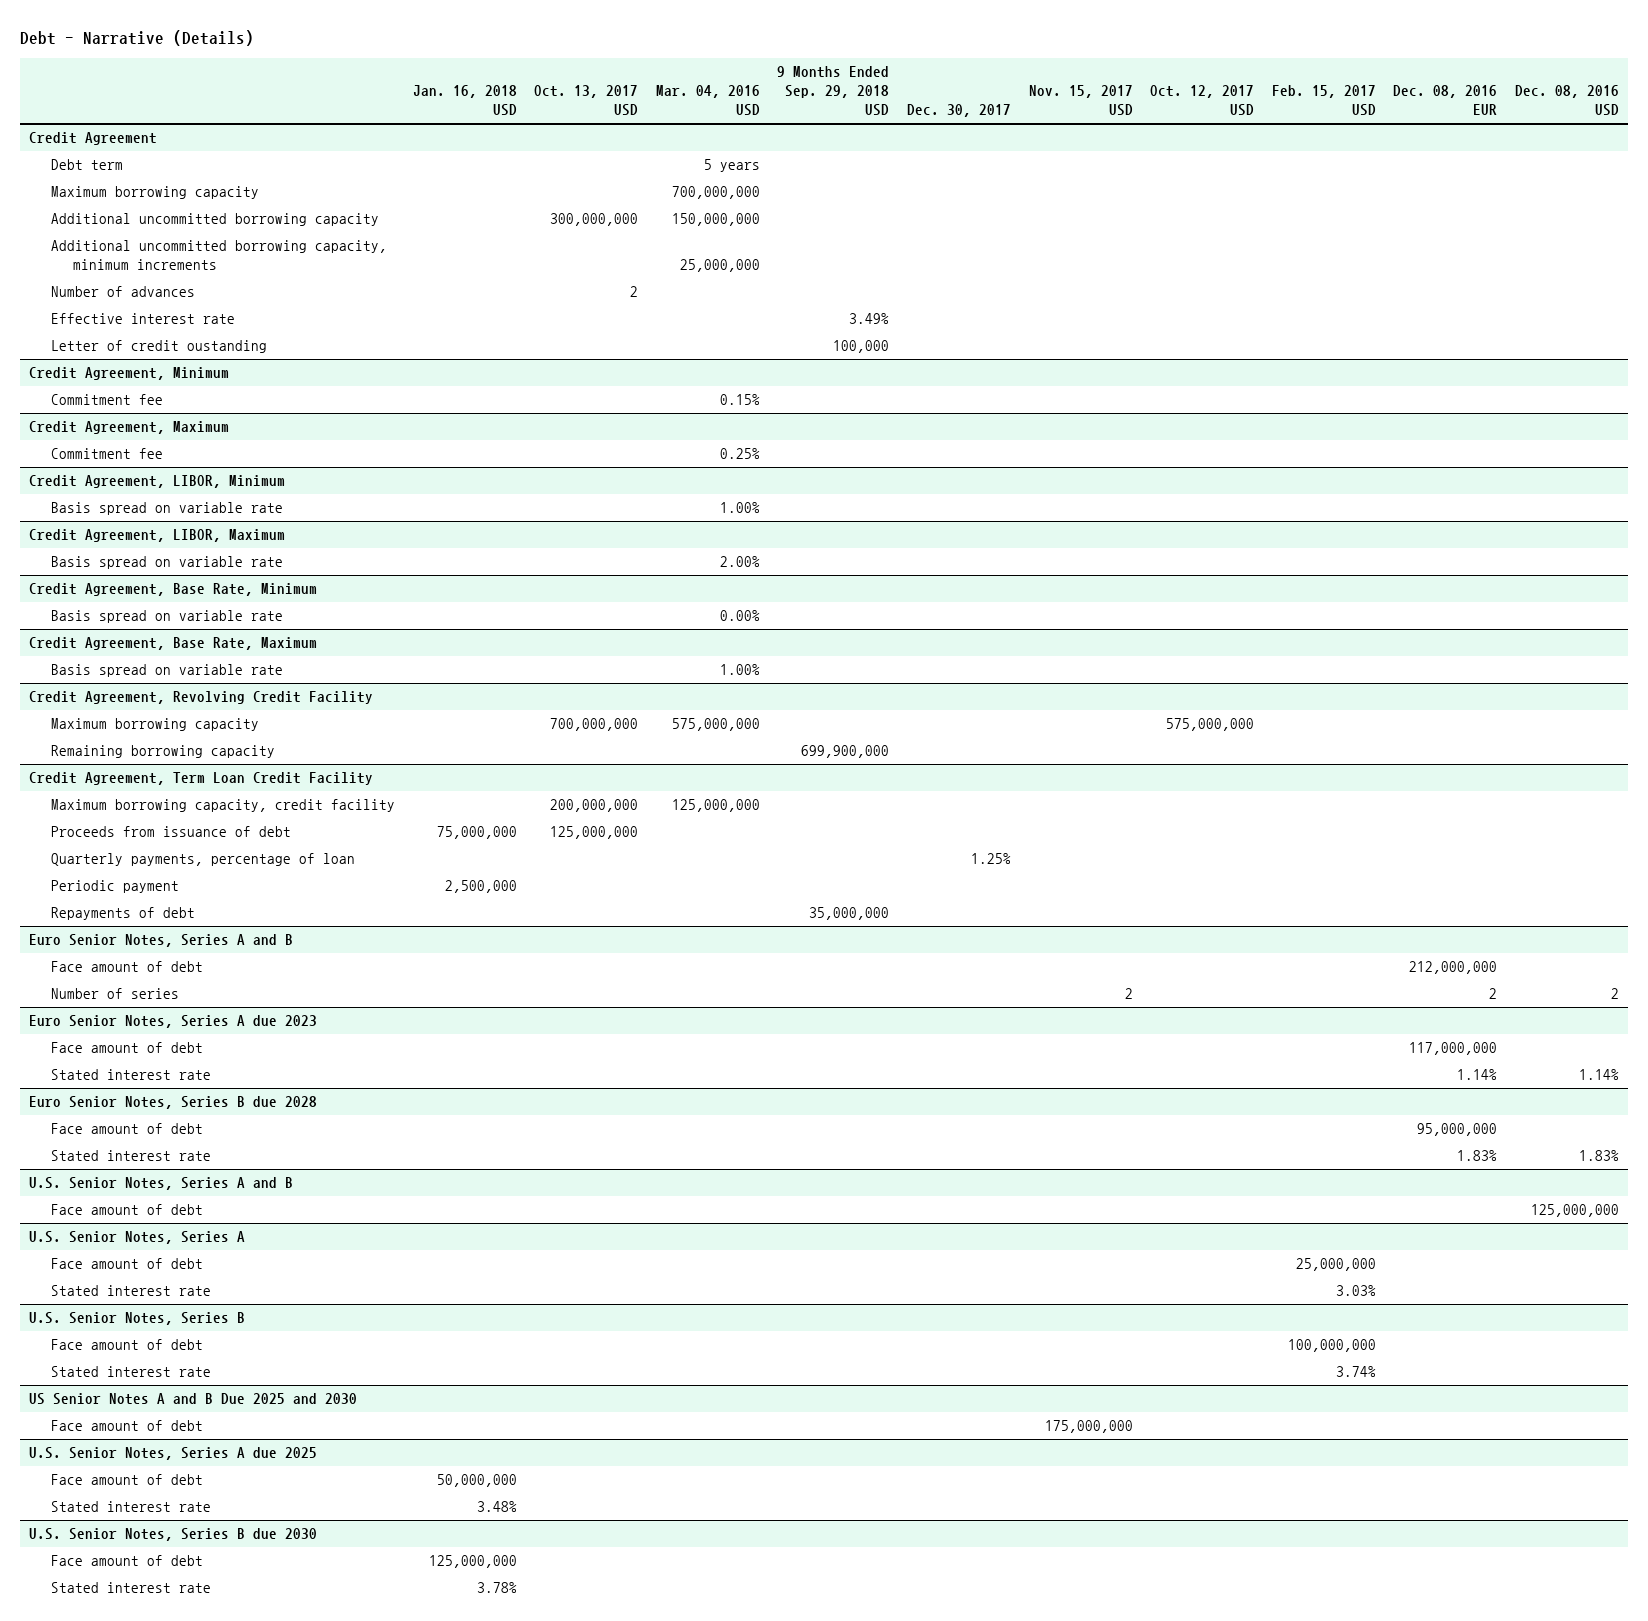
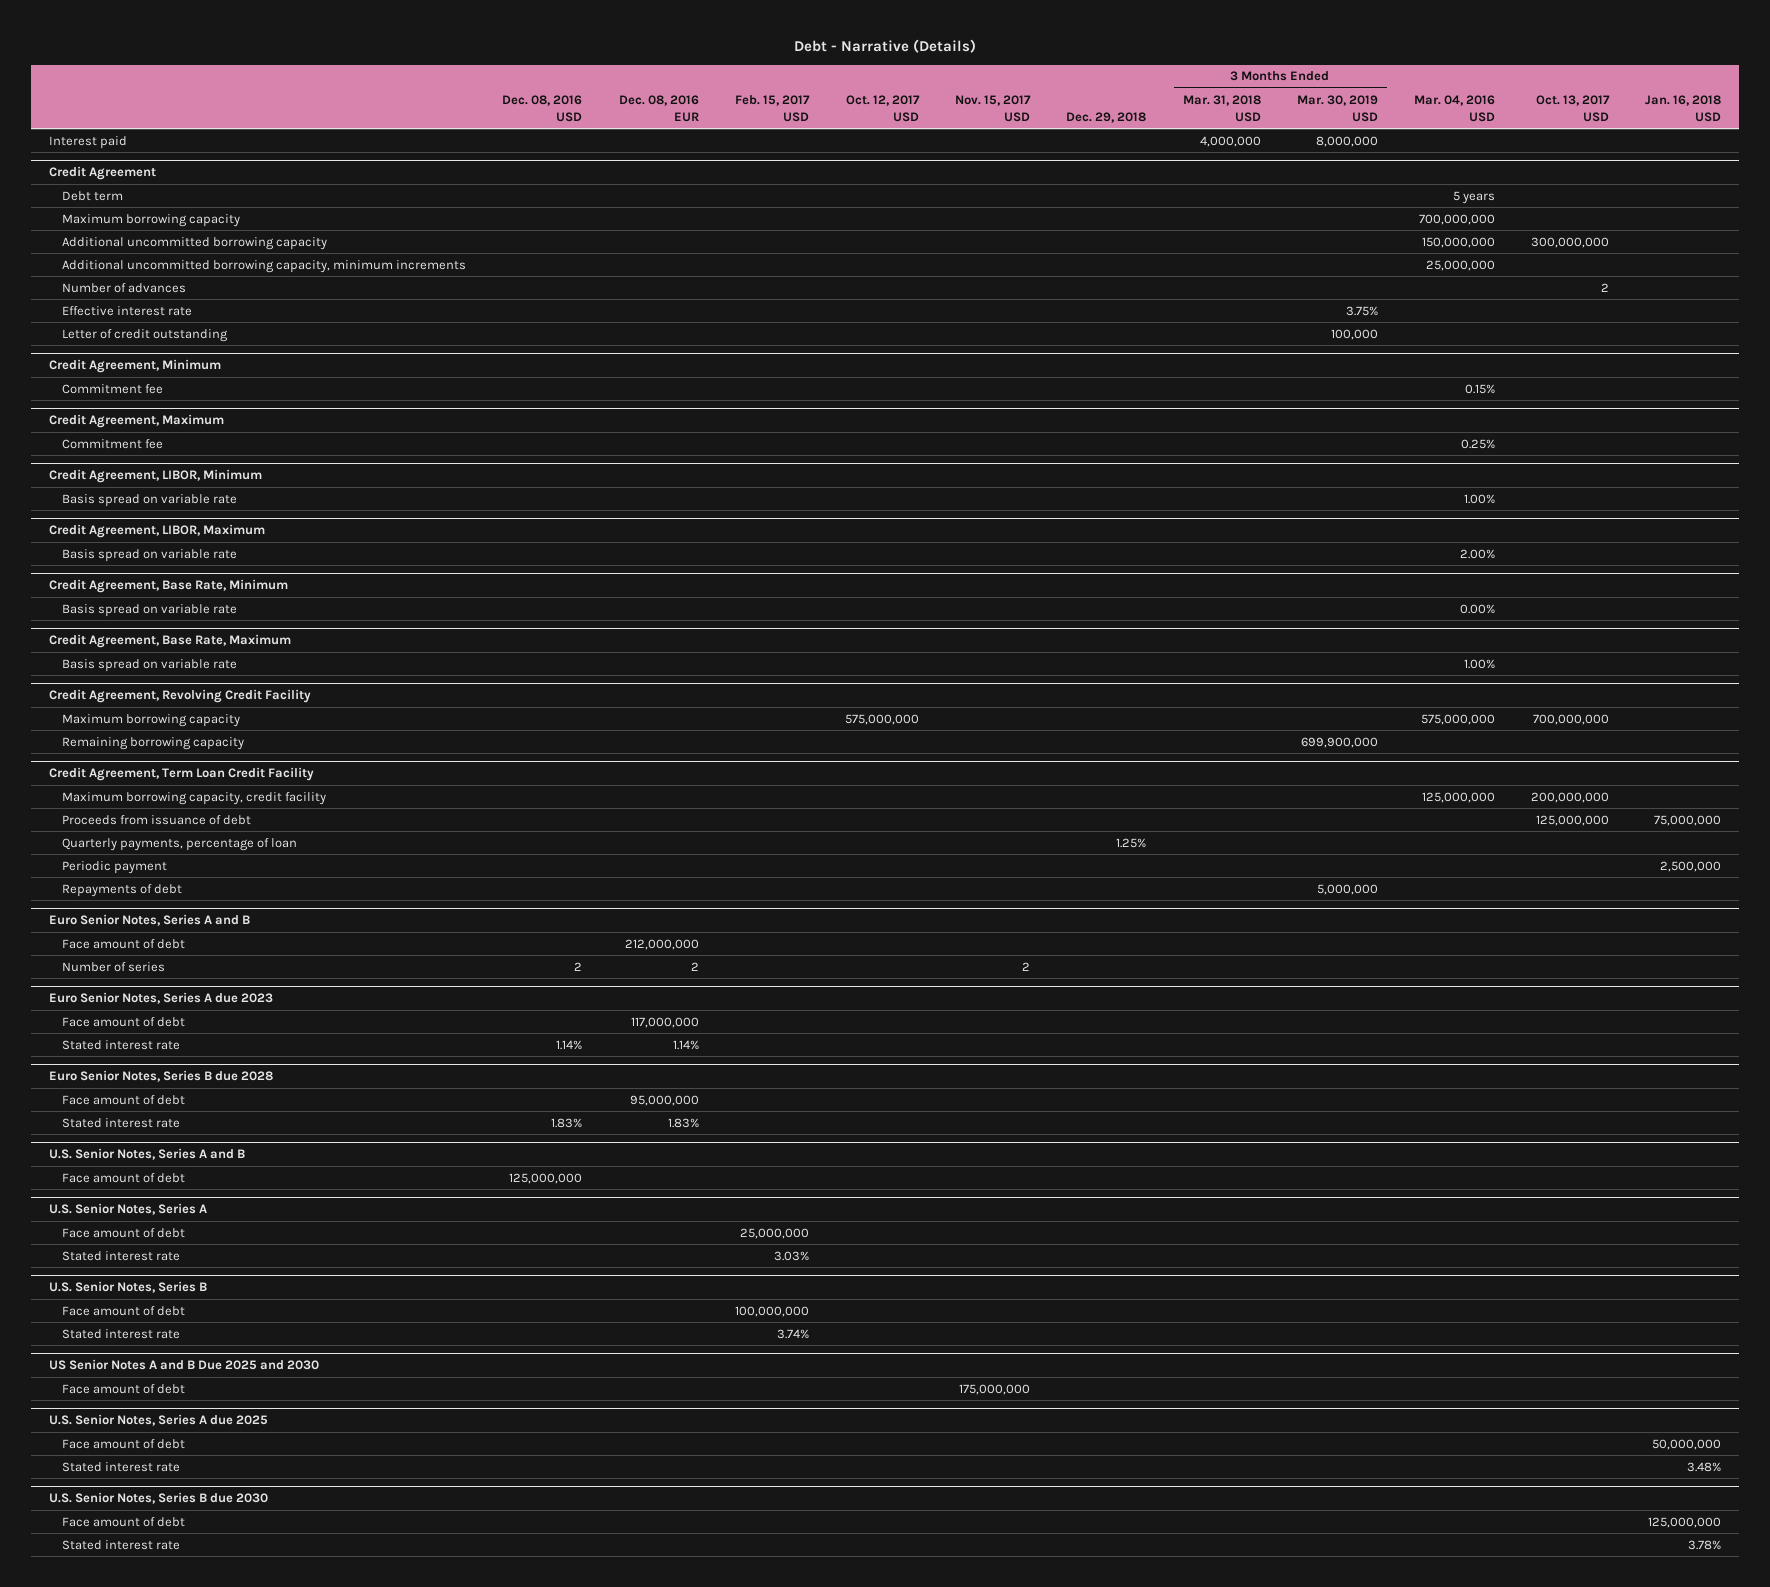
- | Jan. 16, 2018 USD | Oct. 13, 2017 USD | Mar. 04, 2016 USD | 9 Months Ended Sep. 29, 2018 USD | Dec. 30, 2017 | Nov. 15, 2017 USD | Oct. 12, 2017 USD | Feb. 15, 2017 USD | Dec. 08, 2016 EUR | Dec. 08, 2016 USD
+ | Dec. 08, 2016 USD | Dec. 08, 2016 EUR | Feb. 15, 2017 USD | Oct. 12, 2017 USD | Nov. 15, 2017 USD | Dec. 29, 2018 | 3 Months Ended Mar. 31, 2018 USD | 3 Months Ended Mar. 30, 2019 USD | Mar. 04, 2016 USD | Oct. 13, 2017 USD | Jan. 16, 2018 USD
+ Interest paid | | | | | | | 4,000,000 | 8,000,000 | | |
@ Credit Agreement
- Letter of credit oustanding | | | | 100,000 | | | | | |
+ Letter of credit outstanding | | | | | | | | 100,000 | | |

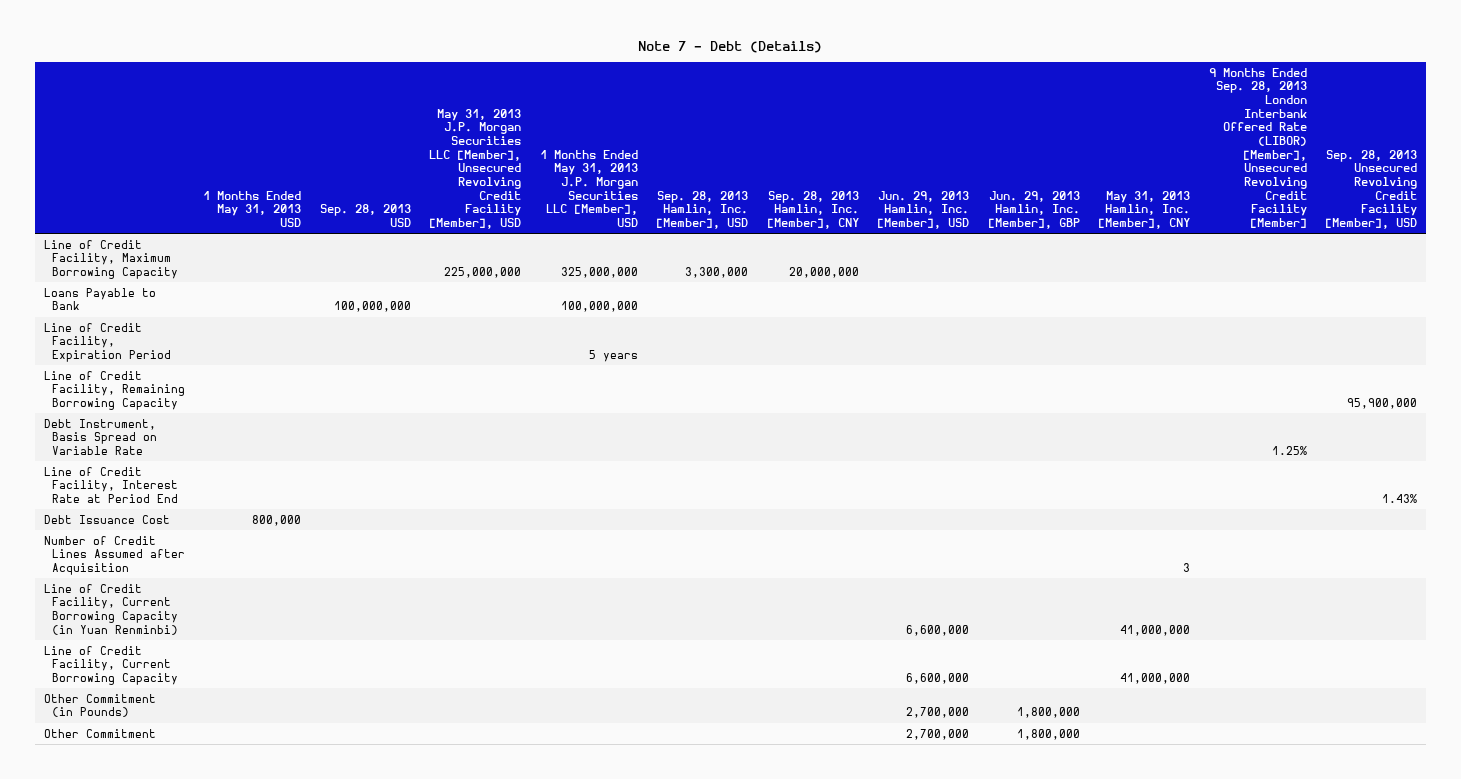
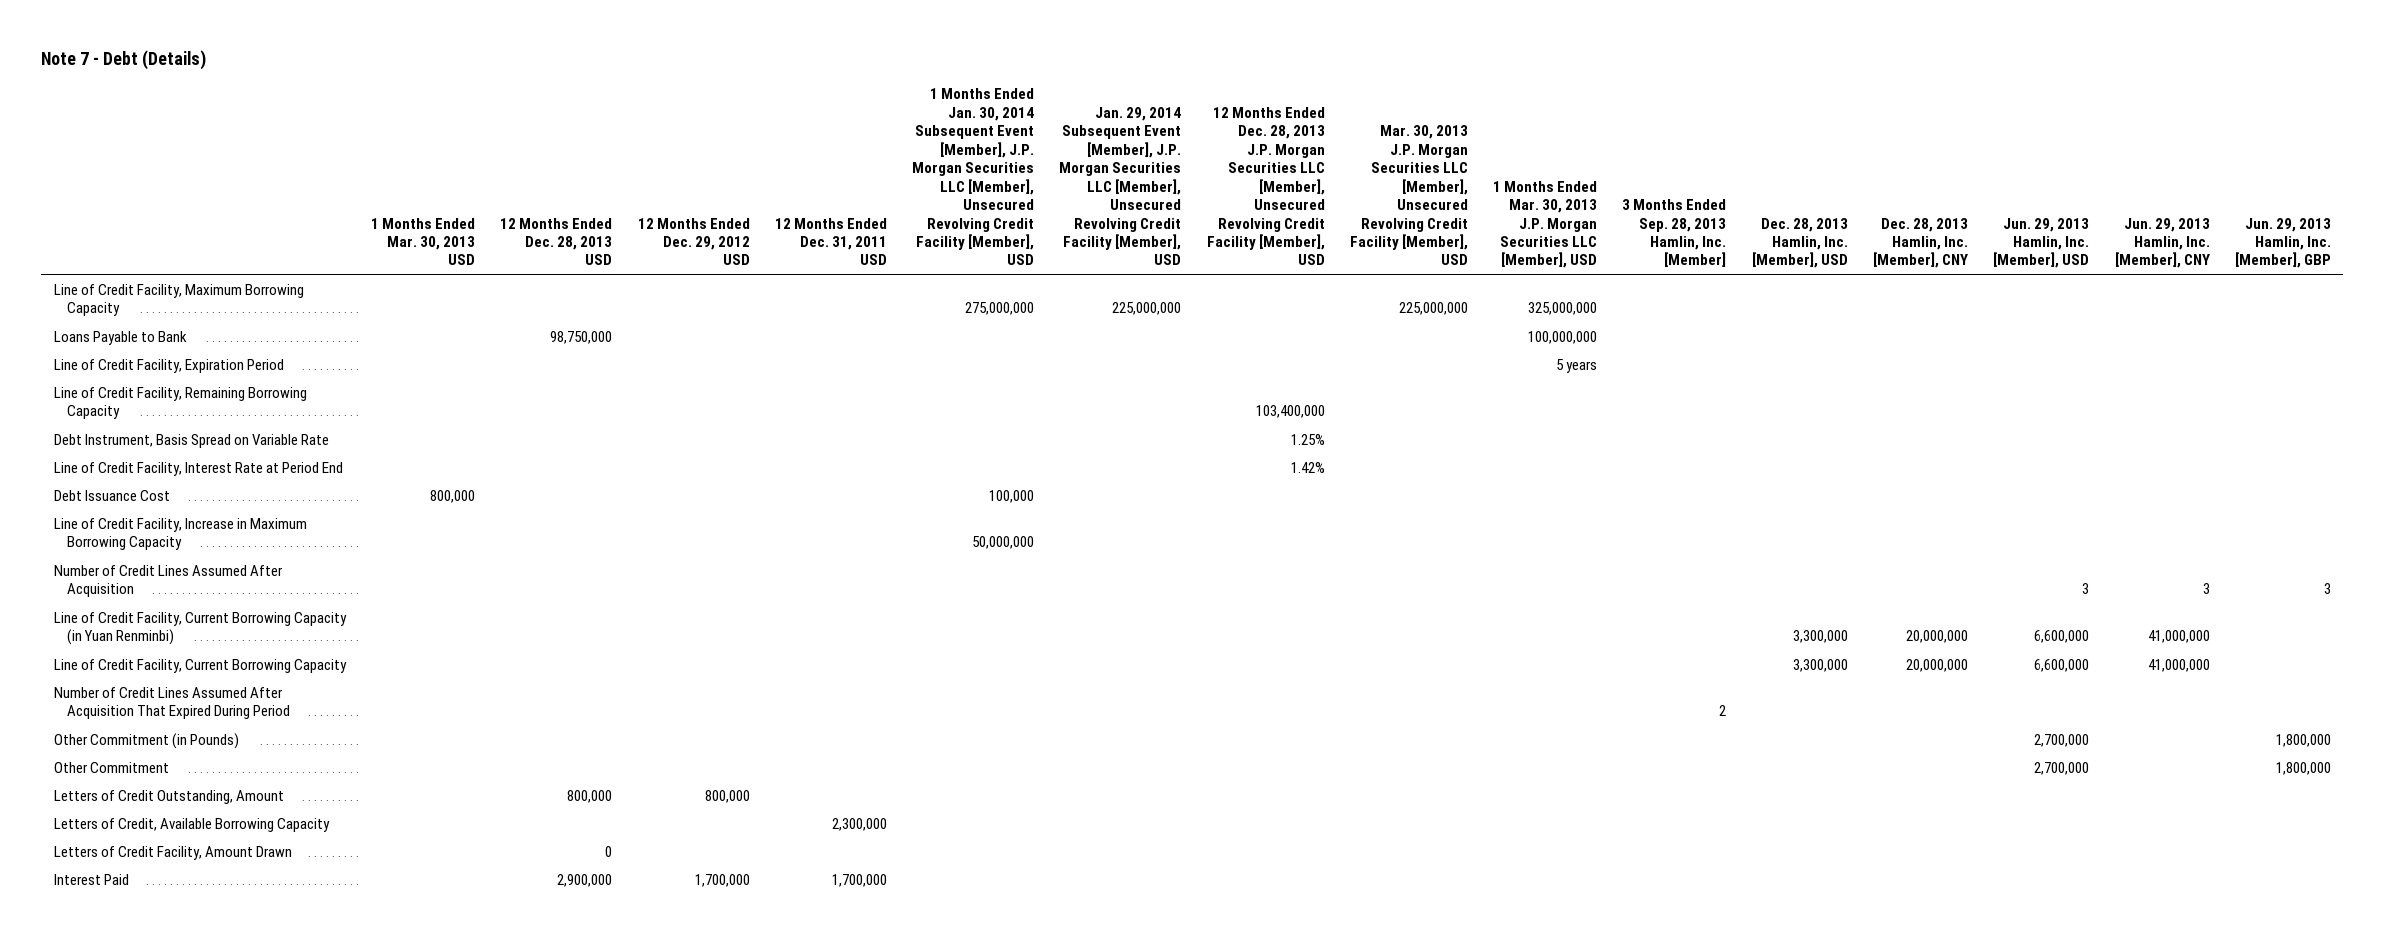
- | 1 Months Ended May 31, 2013 USD | Sep. 28, 2013 USD | May 31, 2013 J.P. Morgan Securities LLC [Member], Unsecured Revolving Credit Facility [Member], USD | 1 Months Ended May 31, 2013 J.P. Morgan Securities LLC [Member], USD | Sep. 28, 2013 Hamlin, Inc. [Member], USD | Sep. 28, 2013 Hamlin, Inc. [Member], CNY | Jun. 29, 2013 Hamlin, Inc. [Member], USD | Jun. 29, 2013 Hamlin, Inc. [Member], GBP | May 31, 2013 Hamlin, Inc. [Member], CNY | 9 Months Ended Sep. 28, 2013 London Interbank Offered Rate (LIBOR) [Member], Unsecured Revolving Credit Facility [Member] | Sep. 28, 2013 Unsecured Revolving Credit Facility [Member], USD
+ | 1 Months Ended Mar. 30, 2013 USD | 12 Months Ended Dec. 28, 2013 USD | 12 Months Ended Dec. 29, 2012 USD | 12 Months Ended Dec. 31, 2011 USD | 1 Months Ended Jan. 30, 2014 Subsequent Event [Member], J.P. Morgan Securities LLC [Member], Unsecured Revolving Credit Facility [Member], USD | Jan. 29, 2014 Subsequent Event [Member], J.P. Morgan Securities LLC [Member], Unsecured Revolving Credit Facility [Member], USD | 12 Months Ended Dec. 28, 2013 J.P. Morgan Securities LLC [Member], Unsecured Revolving Credit Facility [Member], USD | Mar. 30, 2013 J.P. Morgan Securities LLC [Member], Unsecured Revolving Credit Facility [Member], USD | 1 Months Ended Mar. 30, 2013 J.P. Morgan Securities LLC [Member], USD | 3 Months Ended Sep. 28, 2013 Hamlin, Inc. [Member] | Dec. 28, 2013 Hamlin, Inc. [Member], USD | Dec. 28, 2013 Hamlin, Inc. [Member], CNY | Jun. 29, 2013 Hamlin, Inc. [Member], USD | Jun. 29, 2013 Hamlin, Inc. [Member], CNY | Jun. 29, 2013 Hamlin, Inc. [Member], GBP
- Number of Credit Lines Assumed after Acquisition | | | | | | | | | 3 | |
+ Line of Credit Facility, Increase in Maximum Borrowing Capacity | | | | | 50,000,000 | | | | | | | | | |
+ Number of Credit Lines Assumed After Acquisition | | | | | | | | | | | | | 3 | 3 | 3
+ Number of Credit Lines Assumed After Acquisition That Expired During Period | | | | | | | | | | 2 | | | | |
+ Letters of Credit Outstanding, Amount | | 800,000 | 800,000 | | | | | | | | | | | |
+ Letters of Credit, Available Borrowing Capacity | | | | 2,300,000 | | | | | | | | | | |
+ Letters of Credit Facility, Amount Drawn | | 0 | | | | | | | | | | | | |
+ Interest Paid | | 2,900,000 | 1,700,000 | 1,700,000 | | | | | | | | | | |

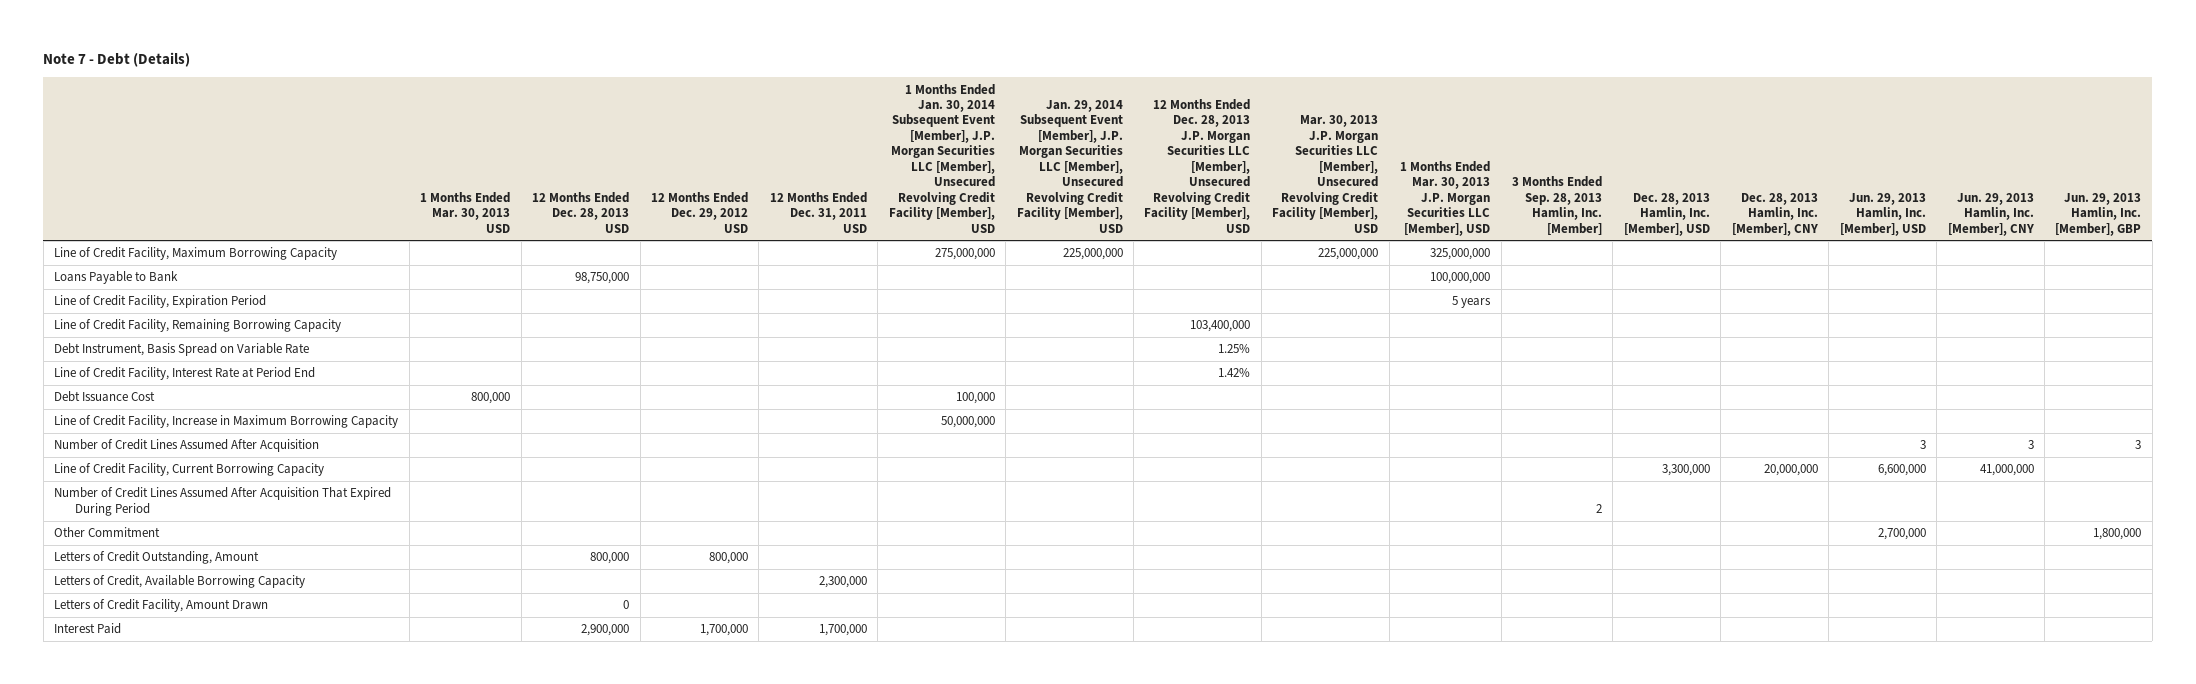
- Line of Credit Facility, Current Borrowing Capacity (in Yuan Renminbi) | | | | | | | | | | | 3,300,000 | 20,000,000 | 6,600,000 | 41,000,000 |
- Other Commitment (in Pounds) | | | | | | | | | | | | | 2,700,000 | | 1,800,000

